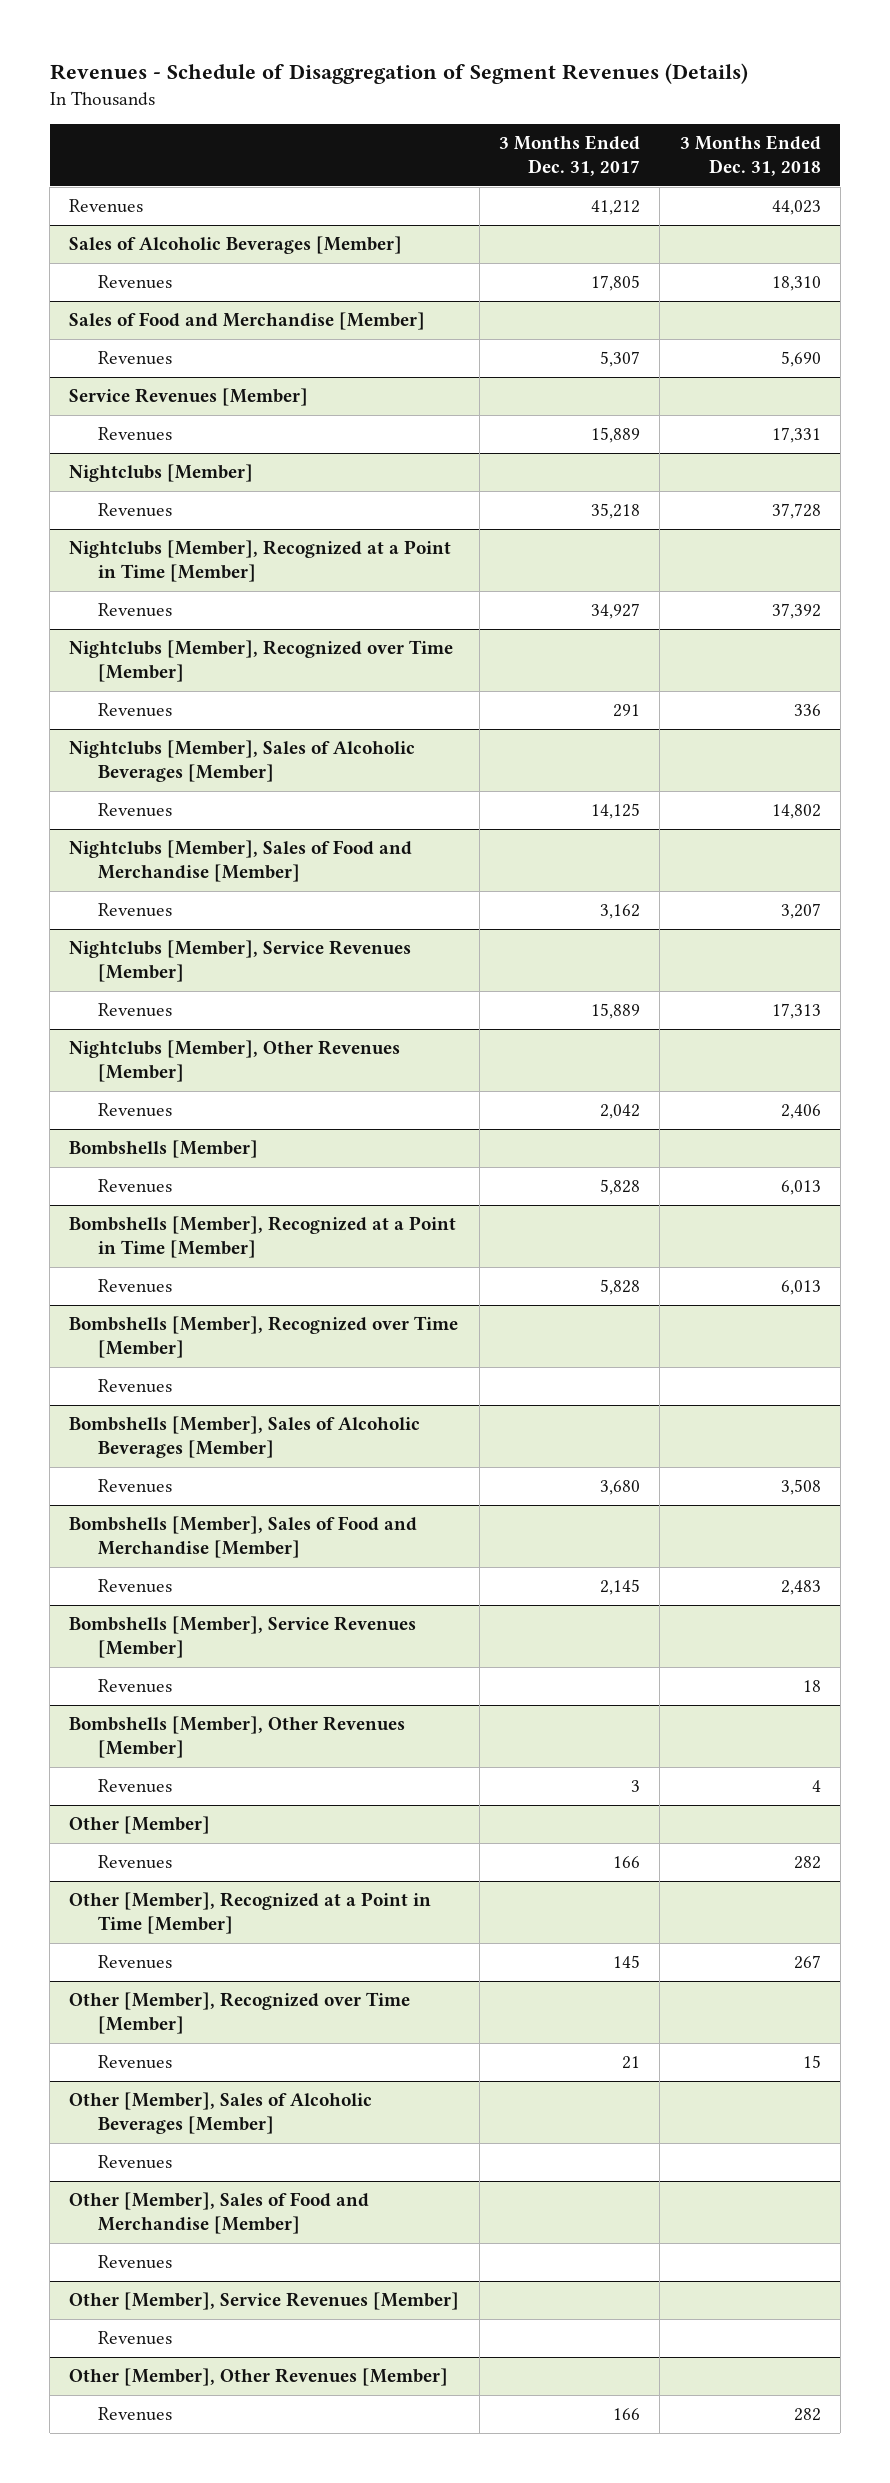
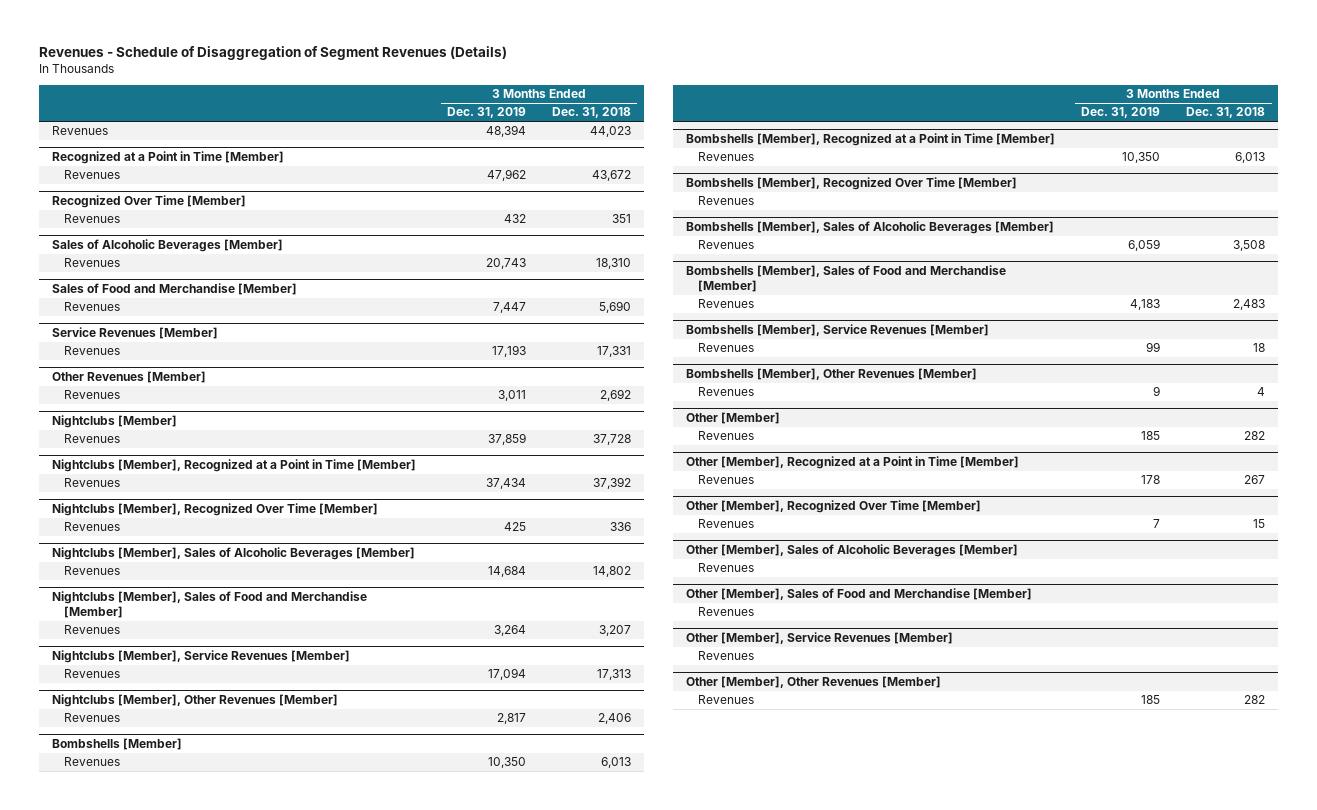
- | 3 Months Ended Dec. 31, 2017 | 3 Months Ended Dec. 31, 2018
+ | 3 Months Ended Dec. 31, 2019 | 3 Months Ended Dec. 31, 2018
+ Recognized at a Point in Time [Member]
+ Revenues | 47,962 | 43,672
+ Recognized Over Time [Member]
+ Revenues | 432 | 351
+ Other Revenues [Member]
+ Revenues | 3,011 | 2,692
- Nightclubs [Member], Recognized over Time [Member]
+ Nightclubs [Member], Recognized Over Time [Member]
- Bombshells [Member], Recognized over Time [Member]
+ Bombshells [Member], Recognized Over Time [Member]
- Other [Member], Recognized over Time [Member]
+ Other [Member], Recognized Over Time [Member]

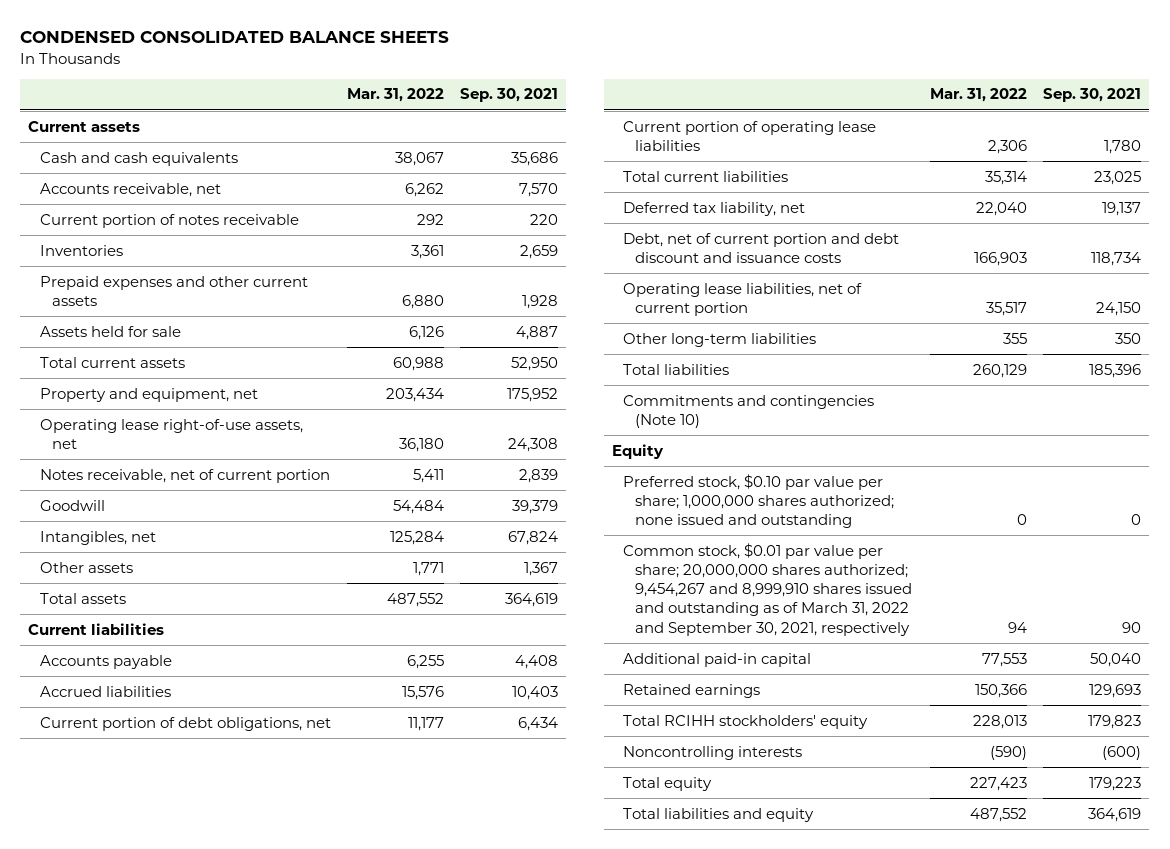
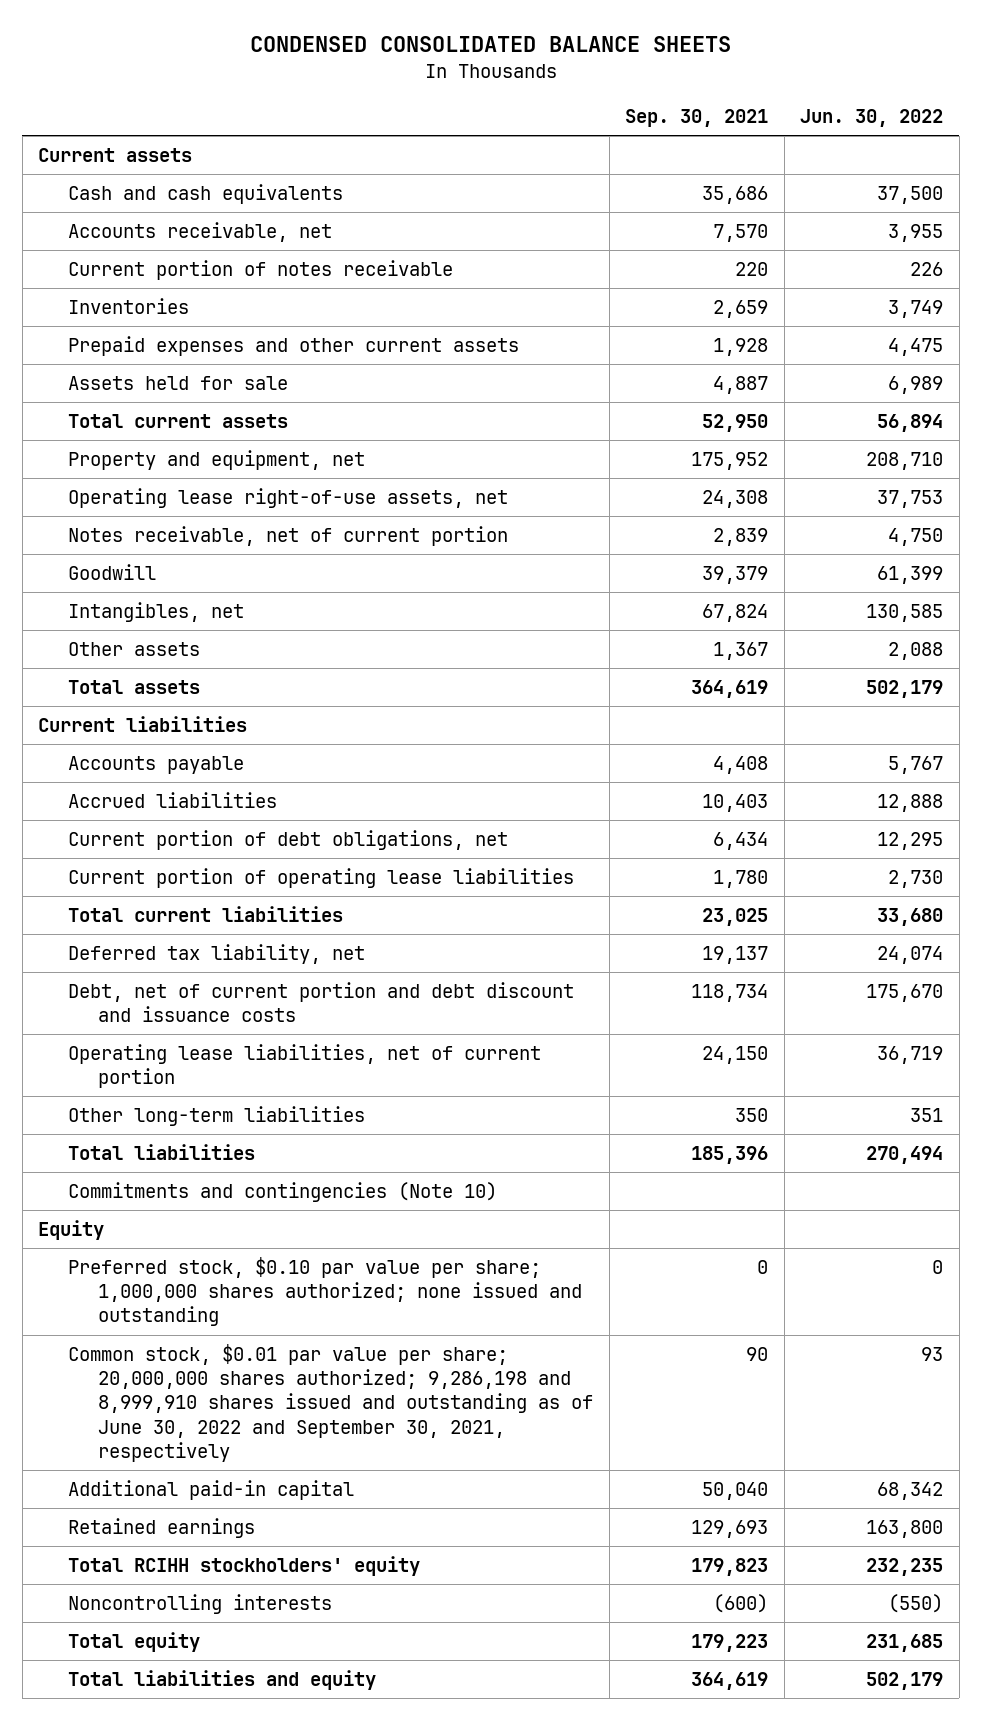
- | Mar. 31, 2022 | Sep. 30, 2021
+ | Sep. 30, 2021 | Jun. 30, 2022
- Common stock, $0.01 par value per share; 20,000,000 shares authorized; 9,454,267 and 8,999,910 shares issued and outstanding as of March 31, 2022 and September 30, 2021, respectively | 94 | 90
+ Common stock, $0.01 par value per share; 20,000,000 shares authorized; 9,286,198 and 8,999,910 shares issued and outstanding as of June 30, 2022 and September 30, 2021, respectively | 90 | 93

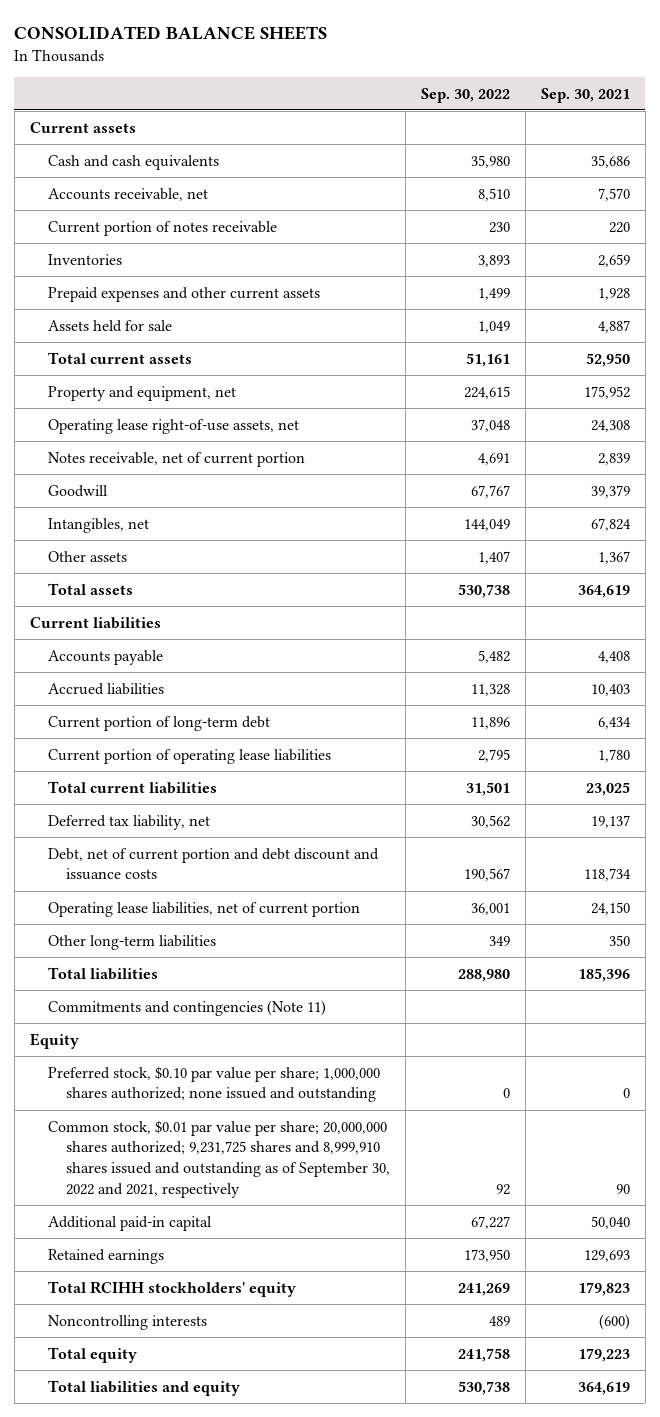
- CONDENSED CONSOLIDATED BALANCE SHEETS
+ CONSOLIDATED BALANCE SHEETS
- | Sep. 30, 2021 | Jun. 30, 2022
+ | Sep. 30, 2022 | Sep. 30, 2021
- Current portion of debt obligations, net | 6,434 | 12,295
+ Current portion of long-term debt | 11,896 | 6,434
- Commitments and contingencies (Note 10)
+ Commitments and contingencies (Note 11)
- Common stock, $0.01 par value per share; 20,000,000 shares authorized; 9,286,198 and 8,999,910 shares issued and outstanding as of June 30, 2022 and September 30, 2021, respectively | 90 | 93
+ Common stock, $0.01 par value per share; 20,000,000 shares authorized; 9,231,725 shares and 8,999,910 shares issued and outstanding as of September 30, 2022 and 2021, respectively | 92 | 90

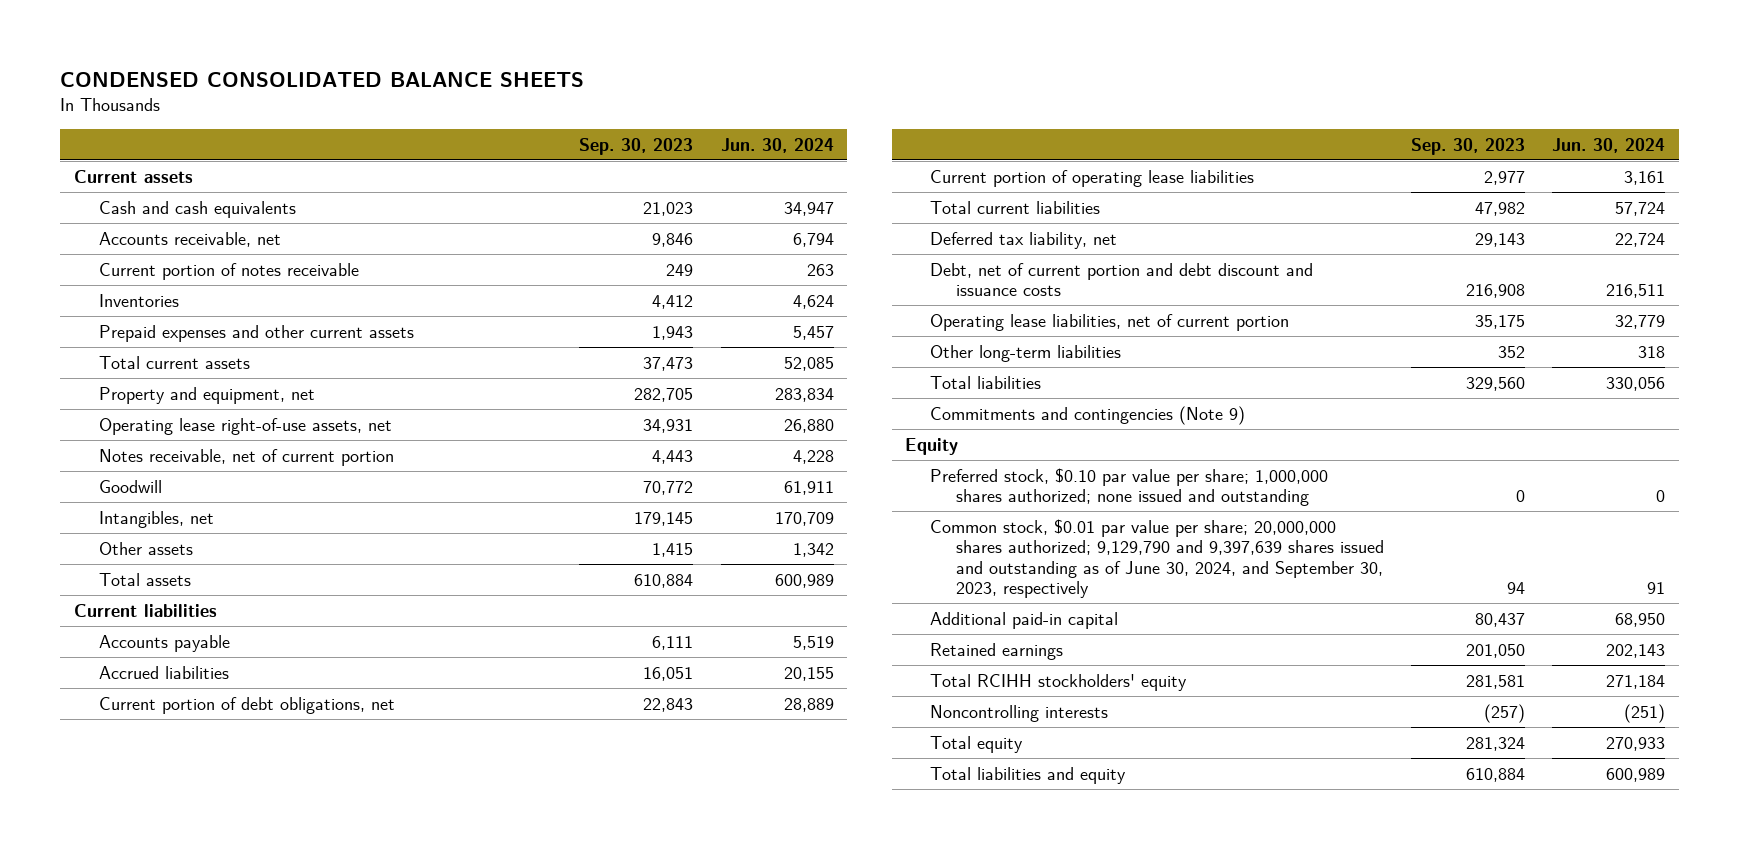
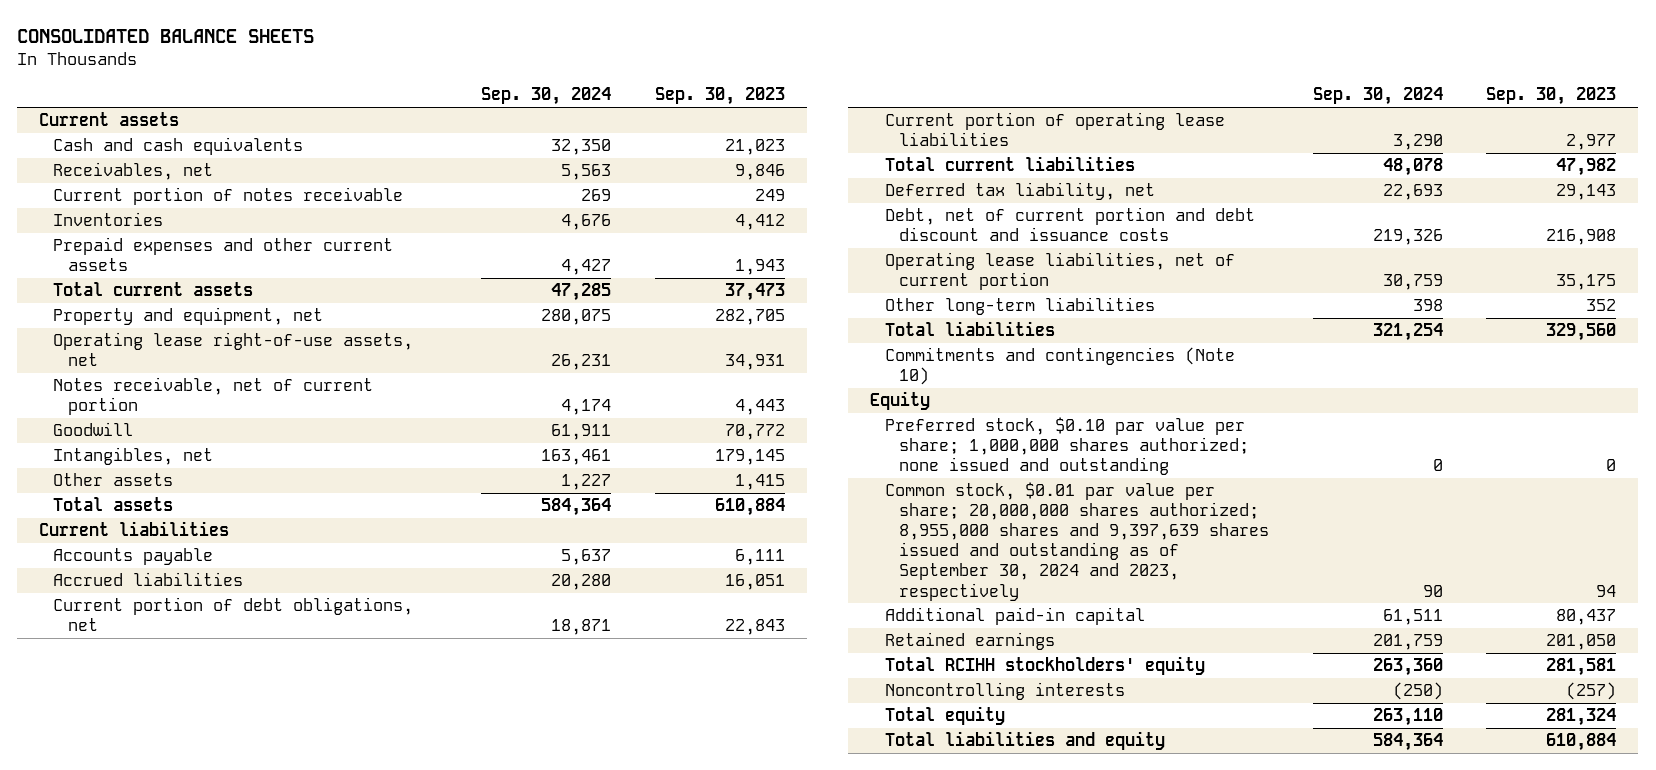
- CONDENSED CONSOLIDATED BALANCE SHEETS
+ CONSOLIDATED BALANCE SHEETS
- | Sep. 30, 2023 | Jun. 30, 2024
+ | Sep. 30, 2024 | Sep. 30, 2023
- Accounts receivable, net | 9,846 | 6,794
+ Receivables, net | 5,563 | 9,846
- Commitments and contingencies (Note 9)
+ Commitments and contingencies (Note 10)
- Common stock, $0.01 par value per share; 20,000,000 shares authorized; 9,129,790 and 9,397,639 shares issued and outstanding as of June 30, 2024, and September 30, 2023, respectively | 94 | 91
+ Common stock, $0.01 par value per share; 20,000,000 shares authorized; 8,955,000 shares and 9,397,639 shares issued and outstanding as of September 30, 2024 and 2023, respectively | 90 | 94

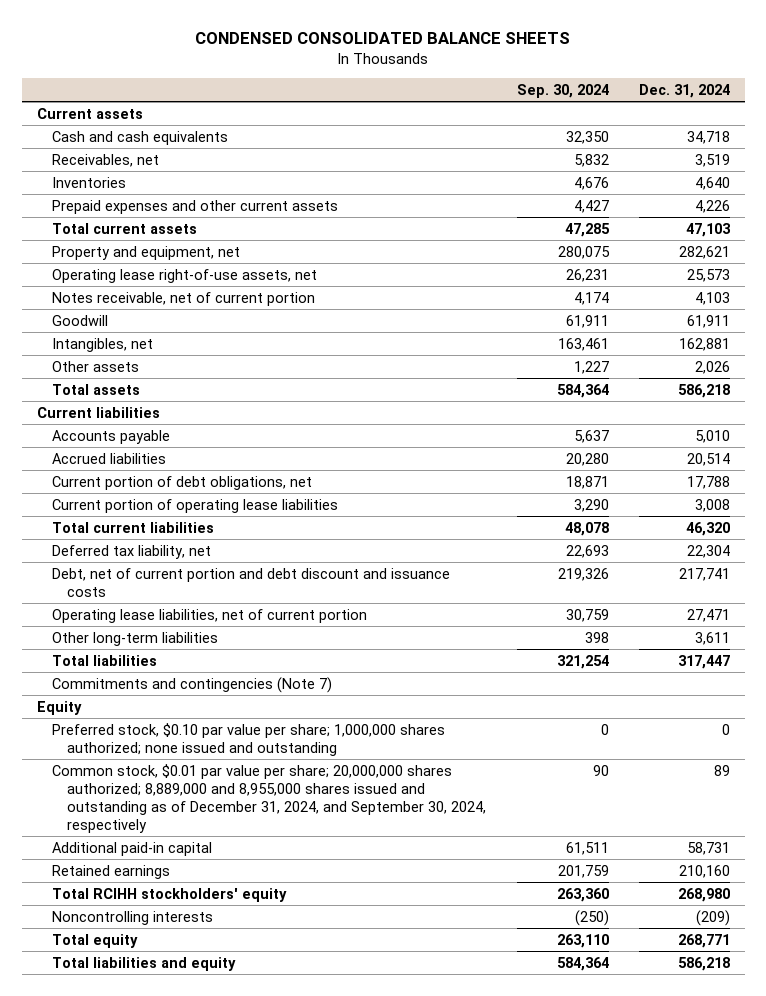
- CONSOLIDATED BALANCE SHEETS
+ CONDENSED CONSOLIDATED BALANCE SHEETS
- | Sep. 30, 2024 | Sep. 30, 2023
+ | Sep. 30, 2024 | Dec. 31, 2024
- Receivables, net | 5,563 | 9,846
- Current portion of notes receivable | 269 | 249
+ Receivables, net | 5,832 | 3,519
- Commitments and contingencies (Note 10)
+ Commitments and contingencies (Note 7)
- Common stock, $0.01 par value per share; 20,000,000 shares authorized; 8,955,000 shares and 9,397,639 shares issued and outstanding as of September 30, 2024 and 2023, respectively | 90 | 94
+ Common stock, $0.01 par value per share; 20,000,000 shares authorized; 8,889,000 and 8,955,000 shares issued and outstanding as of December 31, 2024, and September 30, 2024, respectively | 90 | 89

